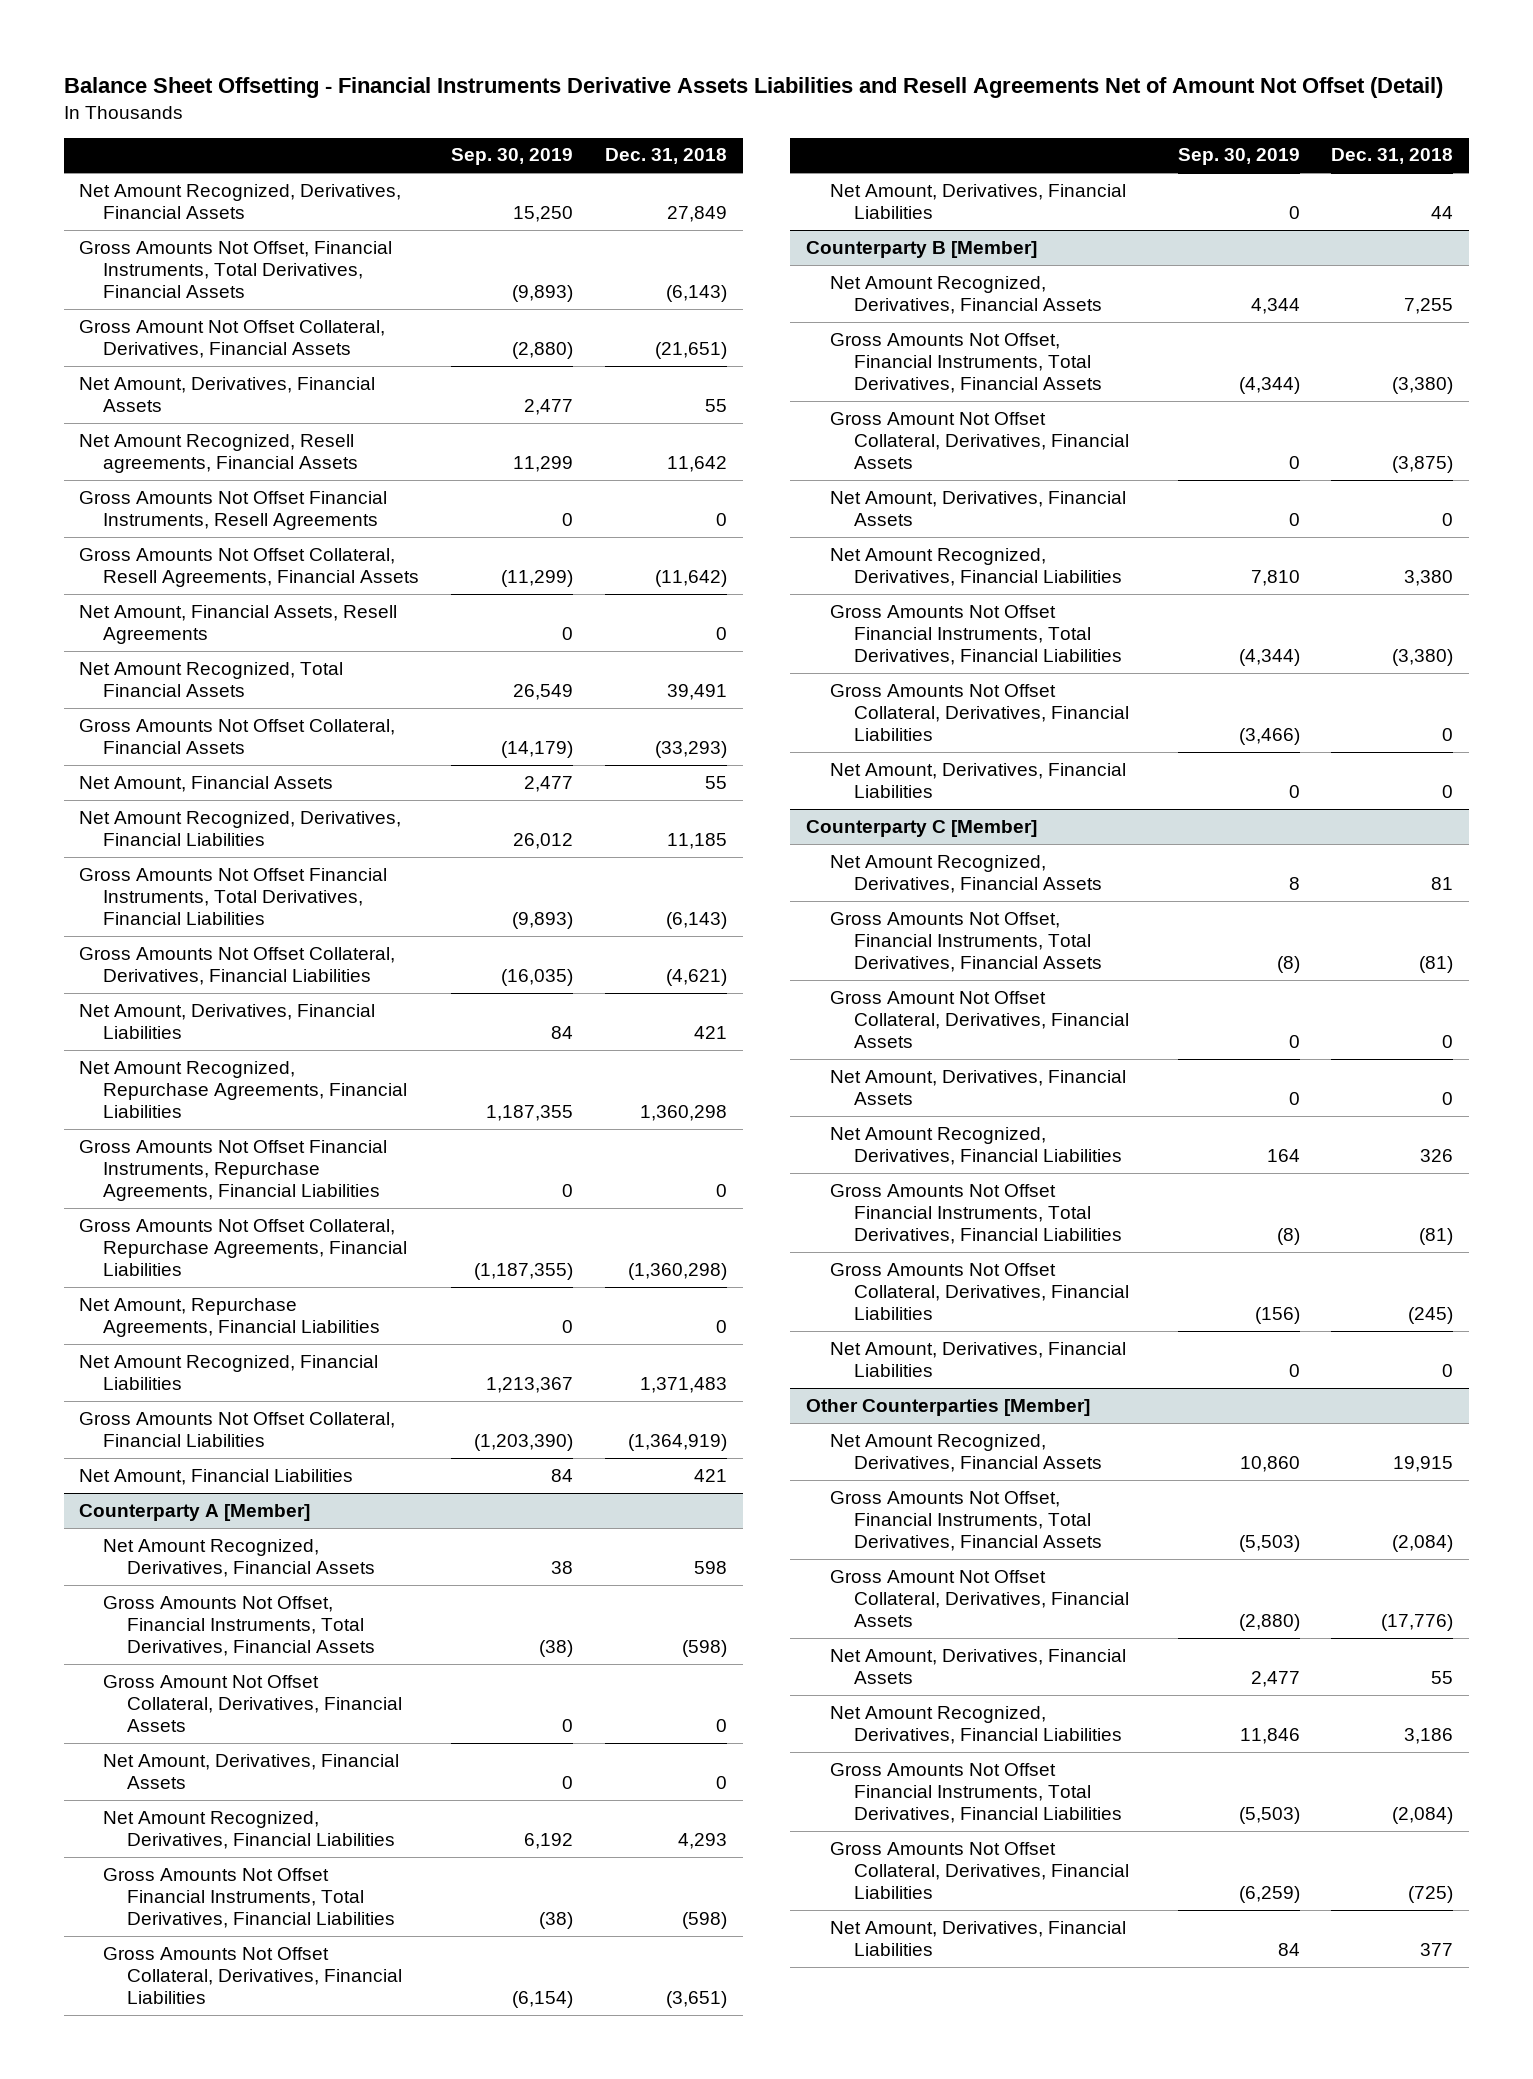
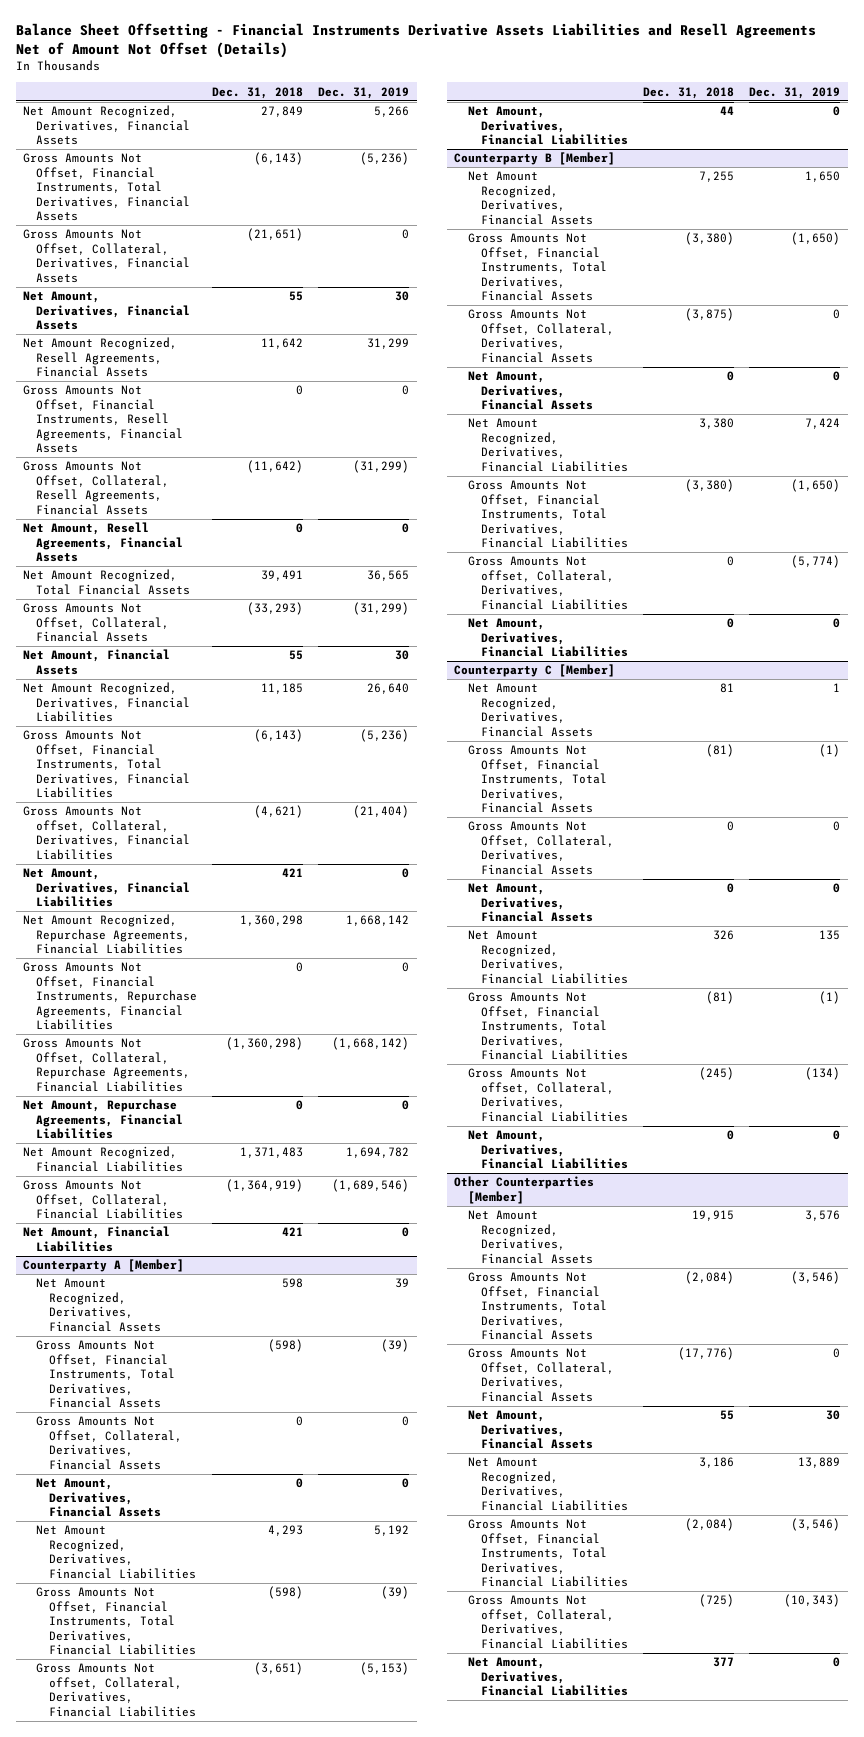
- Balance Sheet Offsetting - Financial Instruments Derivative Assets Liabilities and Resell Agreements Net of Amount Not Offset (Detail)
+ Balance Sheet Offsetting - Financial Instruments Derivative Assets Liabilities and Resell Agreements Net of Amount Not Offset (Details)
- | Sep. 30, 2019 | Dec. 31, 2018
+ | Dec. 31, 2018 | Dec. 31, 2019
- Gross Amount Not Offset Collateral, Derivatives, Financial Assets | (2,880) | (21,651)
+ Gross Amounts Not Offset, Collateral, Derivatives, Financial Assets | (21,651) | 0
- Net Amount Recognized, Resell agreements, Financial Assets | 11,299 | 11,642
- Gross Amounts Not Offset Financial Instruments, Resell Agreements | 0 | 0
- Gross Amounts Not Offset Collateral, Resell Agreements, Financial Assets | (11,299) | (11,642)
- Net Amount, Financial Assets, Resell Agreements | 0 | 0
+ Net Amount Recognized, Resell Agreements, Financial Assets | 11,642 | 31,299
+ Gross Amounts Not Offset, Financial Instruments, Resell Agreements, Financial Assets | 0 | 0
+ Gross Amounts Not Offset, Collateral, Resell Agreements, Financial Assets | (11,642) | (31,299)
+ Net Amount, Resell Agreements, Financial Assets | 0 | 0
- Gross Amounts Not Offset Collateral, Financial Assets | (14,179) | (33,293)
+ Gross Amounts Not Offset, Collateral, Financial Assets | (33,293) | (31,299)
- Gross Amounts Not Offset Financial Instruments, Total Derivatives, Financial Liabilities | (9,893) | (6,143)
- Gross Amounts Not Offset Collateral, Derivatives, Financial Liabilities | (16,035) | (4,621)
+ Gross Amounts Not Offset, Financial Instruments, Total Derivatives, Financial Liabilities | (6,143) | (5,236)
+ Gross Amounts Not offset, Collateral, Derivatives, Financial Liabilities | (4,621) | (21,404)
- Gross Amounts Not Offset Financial Instruments, Repurchase Agreements, Financial Liabilities | 0 | 0
- Gross Amounts Not Offset Collateral, Repurchase Agreements, Financial Liabilities | (1,187,355) | (1,360,298)
+ Gross Amounts Not Offset, Financial Instruments, Repurchase Agreements, Financial Liabilities | 0 | 0
+ Gross Amounts Not Offset, Collateral, Repurchase Agreements, Financial Liabilities | (1,360,298) | (1,668,142)
- Gross Amounts Not Offset Collateral, Financial Liabilities | (1,203,390) | (1,364,919)
+ Gross Amounts Not Offset, Collateral, Financial Liabilities | (1,364,919) | (1,689,546)
@ Counterparty A [Member]
- Gross Amount Not Offset Collateral, Derivatives, Financial Assets | 0 | 0
+ Gross Amounts Not Offset, Collateral, Derivatives, Financial Assets | 0 | 0
- Gross Amounts Not Offset Financial Instruments, Total Derivatives, Financial Liabilities | (38) | (598)
- Gross Amounts Not Offset Collateral, Derivatives, Financial Liabilities | (6,154) | (3,651)
+ Gross Amounts Not Offset, Financial Instruments, Total Derivatives, Financial Liabilities | (598) | (39)
+ Gross Amounts Not offset, Collateral, Derivatives, Financial Liabilities | (3,651) | (5,153)
@ Counterparty B [Member]
- Gross Amount Not Offset Collateral, Derivatives, Financial Assets | 0 | (3,875)
+ Gross Amounts Not Offset, Collateral, Derivatives, Financial Assets | (3,875) | 0
- Gross Amounts Not Offset Financial Instruments, Total Derivatives, Financial Liabilities | (4,344) | (3,380)
- Gross Amounts Not Offset Collateral, Derivatives, Financial Liabilities | (3,466) | 0
+ Gross Amounts Not Offset, Financial Instruments, Total Derivatives, Financial Liabilities | (3,380) | (1,650)
+ Gross Amounts Not offset, Collateral, Derivatives, Financial Liabilities | 0 | (5,774)
@ Counterparty C [Member]
- Gross Amount Not Offset Collateral, Derivatives, Financial Assets | 0 | 0
+ Gross Amounts Not Offset, Collateral, Derivatives, Financial Assets | 0 | 0
- Gross Amounts Not Offset Financial Instruments, Total Derivatives, Financial Liabilities | (8) | (81)
- Gross Amounts Not Offset Collateral, Derivatives, Financial Liabilities | (156) | (245)
+ Gross Amounts Not Offset, Financial Instruments, Total Derivatives, Financial Liabilities | (81) | (1)
+ Gross Amounts Not offset, Collateral, Derivatives, Financial Liabilities | (245) | (134)
@ Other Counterparties [Member]
- Gross Amount Not Offset Collateral, Derivatives, Financial Assets | (2,880) | (17,776)
+ Gross Amounts Not Offset, Collateral, Derivatives, Financial Assets | (17,776) | 0
- Gross Amounts Not Offset Financial Instruments, Total Derivatives, Financial Liabilities | (5,503) | (2,084)
- Gross Amounts Not Offset Collateral, Derivatives, Financial Liabilities | (6,259) | (725)
+ Gross Amounts Not Offset, Financial Instruments, Total Derivatives, Financial Liabilities | (2,084) | (3,546)
+ Gross Amounts Not offset, Collateral, Derivatives, Financial Liabilities | (725) | (10,343)

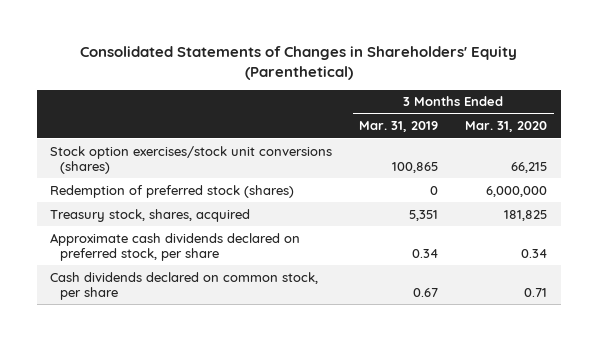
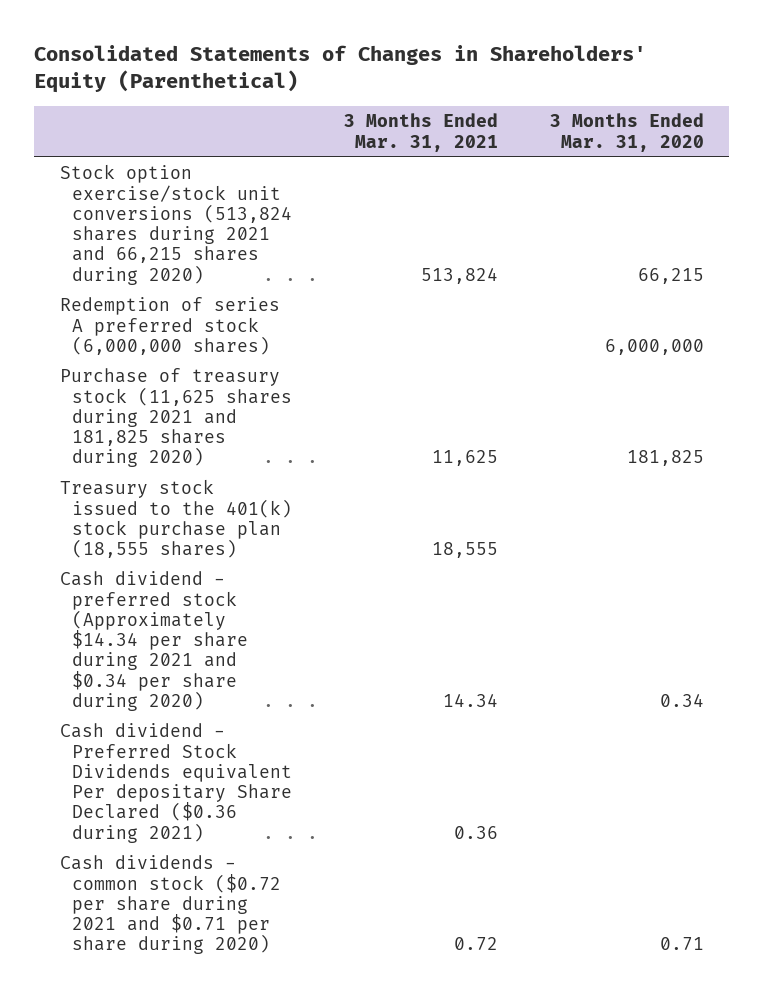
- | 3 Months Ended Mar. 31, 2019 | 3 Months Ended Mar. 31, 2020
+ | 3 Months Ended Mar. 31, 2021 | 3 Months Ended Mar. 31, 2020
- Stock option exercises/stock unit conversions (shares) | 100,865 | 66,215
- Redemption of preferred stock (shares) | 0 | 6,000,000
- Treasury stock, shares, acquired | 5,351 | 181,825
- Approximate cash dividends declared on preferred stock, per share | 0.34 | 0.34
- Cash dividends declared on common stock, per share | 0.67 | 0.71
+ Stock option exercise/stock unit conversions (513,824 shares during 2021 and 66,215 shares during 2020) | 513,824 | 66,215
+ Redemption of series A preferred stock (6,000,000 shares) | | 6,000,000
+ Purchase of treasury stock (11,625 shares during 2021 and 181,825 shares during 2020) | 11,625 | 181,825
+ Treasury stock issued to the 401(k) stock purchase plan (18,555 shares) | 18,555 |
+ Cash dividend - preferred stock (Approximately $14.34 per share during 2021 and $0.34 per share during 2020) | 14.34 | 0.34
+ Cash dividend - Preferred Stock Dividends equivalent Per depositary Share Declared ($0.36 during 2021) | 0.36 |
+ Cash dividends - common stock ($0.72 per share during 2021 and $0.71 per share during 2020) | 0.72 | 0.71

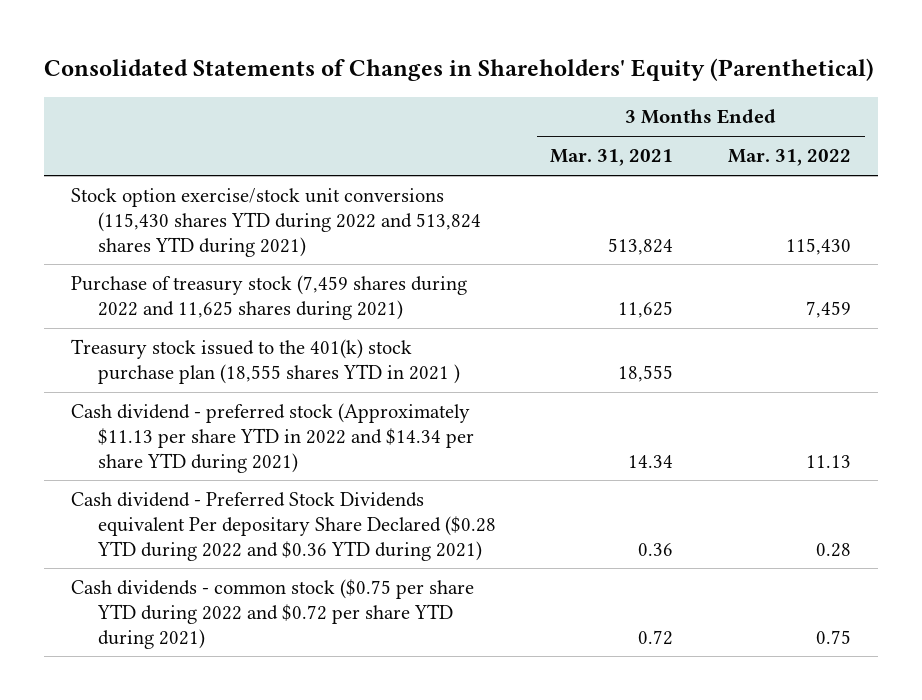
- | 3 Months Ended Mar. 31, 2021 | 3 Months Ended Mar. 31, 2020
+ | 3 Months Ended Mar. 31, 2021 | 3 Months Ended Mar. 31, 2022
- Stock option exercise/stock unit conversions (513,824 shares during 2021 and 66,215 shares during 2020) | 513,824 | 66,215
- Redemption of series A preferred stock (6,000,000 shares) | | 6,000,000
- Purchase of treasury stock (11,625 shares during 2021 and 181,825 shares during 2020) | 11,625 | 181,825
- Treasury stock issued to the 401(k) stock purchase plan (18,555 shares) | 18,555 |
- Cash dividend - preferred stock (Approximately $14.34 per share during 2021 and $0.34 per share during 2020) | 14.34 | 0.34
- Cash dividend - Preferred Stock Dividends equivalent Per depositary Share Declared ($0.36 during 2021) | 0.36 |
- Cash dividends - common stock ($0.72 per share during 2021 and $0.71 per share during 2020) | 0.72 | 0.71
+ Stock option exercise/stock unit conversions (115,430 shares YTD during 2022 and 513,824 shares YTD during 2021) | 513,824 | 115,430
+ Purchase of treasury stock (7,459 shares during 2022 and 11,625 shares during 2021) | 11,625 | 7,459
+ Treasury stock issued to the 401(k) stock purchase plan (18,555 shares YTD in 2021 ) | 18,555 |
+ Cash dividend - preferred stock (Approximately $11.13 per share YTD in 2022 and $14.34 per share YTD during 2021) | 14.34 | 11.13
+ Cash dividend - Preferred Stock Dividends equivalent Per depositary Share Declared ($0.28 YTD during 2022 and $0.36 YTD during 2021) | 0.36 | 0.28
+ Cash dividends - common stock ($0.75 per share YTD during 2022 and $0.72 per share YTD during 2021) | 0.72 | 0.75

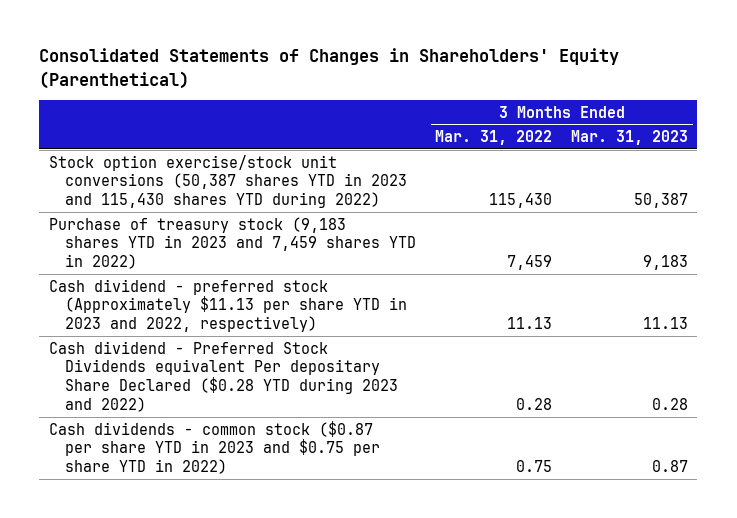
- | 3 Months Ended Mar. 31, 2021 | 3 Months Ended Mar. 31, 2022
+ | 3 Months Ended Mar. 31, 2022 | 3 Months Ended Mar. 31, 2023
- Stock option exercise/stock unit conversions (115,430 shares YTD during 2022 and 513,824 shares YTD during 2021) | 513,824 | 115,430
- Purchase of treasury stock (7,459 shares during 2022 and 11,625 shares during 2021) | 11,625 | 7,459
- Treasury stock issued to the 401(k) stock purchase plan (18,555 shares YTD in 2021 ) | 18,555 |
- Cash dividend - preferred stock (Approximately $11.13 per share YTD in 2022 and $14.34 per share YTD during 2021) | 14.34 | 11.13
- Cash dividend - Preferred Stock Dividends equivalent Per depositary Share Declared ($0.28 YTD during 2022 and $0.36 YTD during 2021) | 0.36 | 0.28
- Cash dividends - common stock ($0.75 per share YTD during 2022 and $0.72 per share YTD during 2021) | 0.72 | 0.75
+ Stock option exercise/stock unit conversions (50,387 shares YTD in 2023 and 115,430 shares YTD during 2022) | 115,430 | 50,387
+ Purchase of treasury stock (9,183 shares YTD in 2023 and 7,459 shares YTD in 2022) | 7,459 | 9,183
+ Cash dividend - preferred stock (Approximately $11.13 per share YTD in 2023 and 2022, respectively) | 11.13 | 11.13
+ Cash dividend - Preferred Stock Dividends equivalent Per depositary Share Declared ($0.28 YTD during 2023 and 2022) | 0.28 | 0.28
+ Cash dividends - common stock ($0.87 per share YTD in 2023 and $0.75 per share YTD in 2022) | 0.75 | 0.87

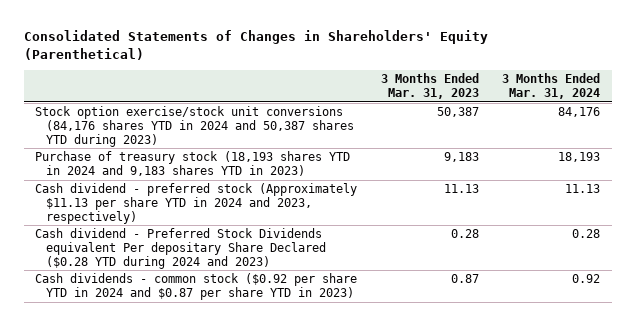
- | 3 Months Ended Mar. 31, 2022 | 3 Months Ended Mar. 31, 2023
+ | 3 Months Ended Mar. 31, 2023 | 3 Months Ended Mar. 31, 2024
- Stock option exercise/stock unit conversions (50,387 shares YTD in 2023 and 115,430 shares YTD during 2022) | 115,430 | 50,387
- Purchase of treasury stock (9,183 shares YTD in 2023 and 7,459 shares YTD in 2022) | 7,459 | 9,183
- Cash dividend - preferred stock (Approximately $11.13 per share YTD in 2023 and 2022, respectively) | 11.13 | 11.13
- Cash dividend - Preferred Stock Dividends equivalent Per depositary Share Declared ($0.28 YTD during 2023 and 2022) | 0.28 | 0.28
- Cash dividends - common stock ($0.87 per share YTD in 2023 and $0.75 per share YTD in 2022) | 0.75 | 0.87
+ Stock option exercise/stock unit conversions (84,176 shares YTD in 2024 and 50,387 shares YTD during 2023) | 50,387 | 84,176
+ Purchase of treasury stock (18,193 shares YTD in 2024 and 9,183 shares YTD in 2023) | 9,183 | 18,193
+ Cash dividend - preferred stock (Approximately $11.13 per share YTD in 2024 and 2023, respectively) | 11.13 | 11.13
+ Cash dividend - Preferred Stock Dividends equivalent Per depositary Share Declared ($0.28 YTD during 2024 and 2023) | 0.28 | 0.28
+ Cash dividends - common stock ($0.92 per share YTD in 2024 and $0.87 per share YTD in 2023) | 0.87 | 0.92

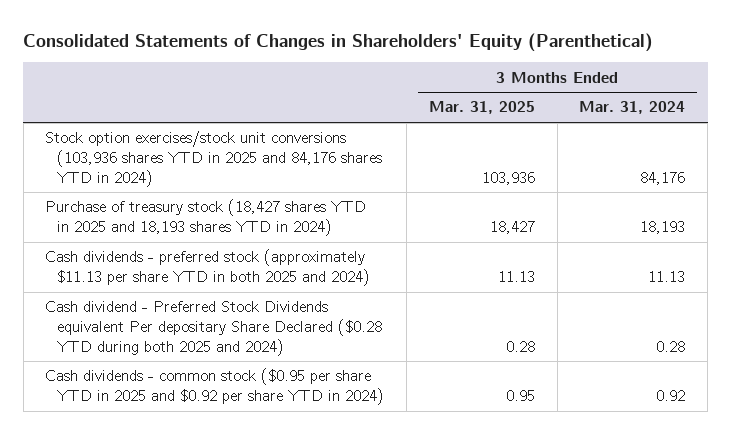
- | 3 Months Ended Mar. 31, 2023 | 3 Months Ended Mar. 31, 2024
+ | 3 Months Ended Mar. 31, 2025 | 3 Months Ended Mar. 31, 2024
- Stock option exercise/stock unit conversions (84,176 shares YTD in 2024 and 50,387 shares YTD during 2023) | 50,387 | 84,176
- Purchase of treasury stock (18,193 shares YTD in 2024 and 9,183 shares YTD in 2023) | 9,183 | 18,193
- Cash dividend - preferred stock (Approximately $11.13 per share YTD in 2024 and 2023, respectively) | 11.13 | 11.13
- Cash dividend - Preferred Stock Dividends equivalent Per depositary Share Declared ($0.28 YTD during 2024 and 2023) | 0.28 | 0.28
- Cash dividends - common stock ($0.92 per share YTD in 2024 and $0.87 per share YTD in 2023) | 0.87 | 0.92
+ Stock option exercises/stock unit conversions (103,936 shares YTD in 2025 and 84,176 shares YTD in 2024) | 103,936 | 84,176
+ Purchase of treasury stock (18,427 shares YTD in 2025 and 18,193 shares YTD in 2024) | 18,427 | 18,193
+ Cash dividends - preferred stock (approximately $11.13 per share YTD in both 2025 and 2024) | 11.13 | 11.13
+ Cash dividend - Preferred Stock Dividends equivalent Per depositary Share Declared ($0.28 YTD during both 2025 and 2024) | 0.28 | 0.28
+ Cash dividends - common stock ($0.95 per share YTD in 2025 and $0.92 per share YTD in 2024) | 0.95 | 0.92

